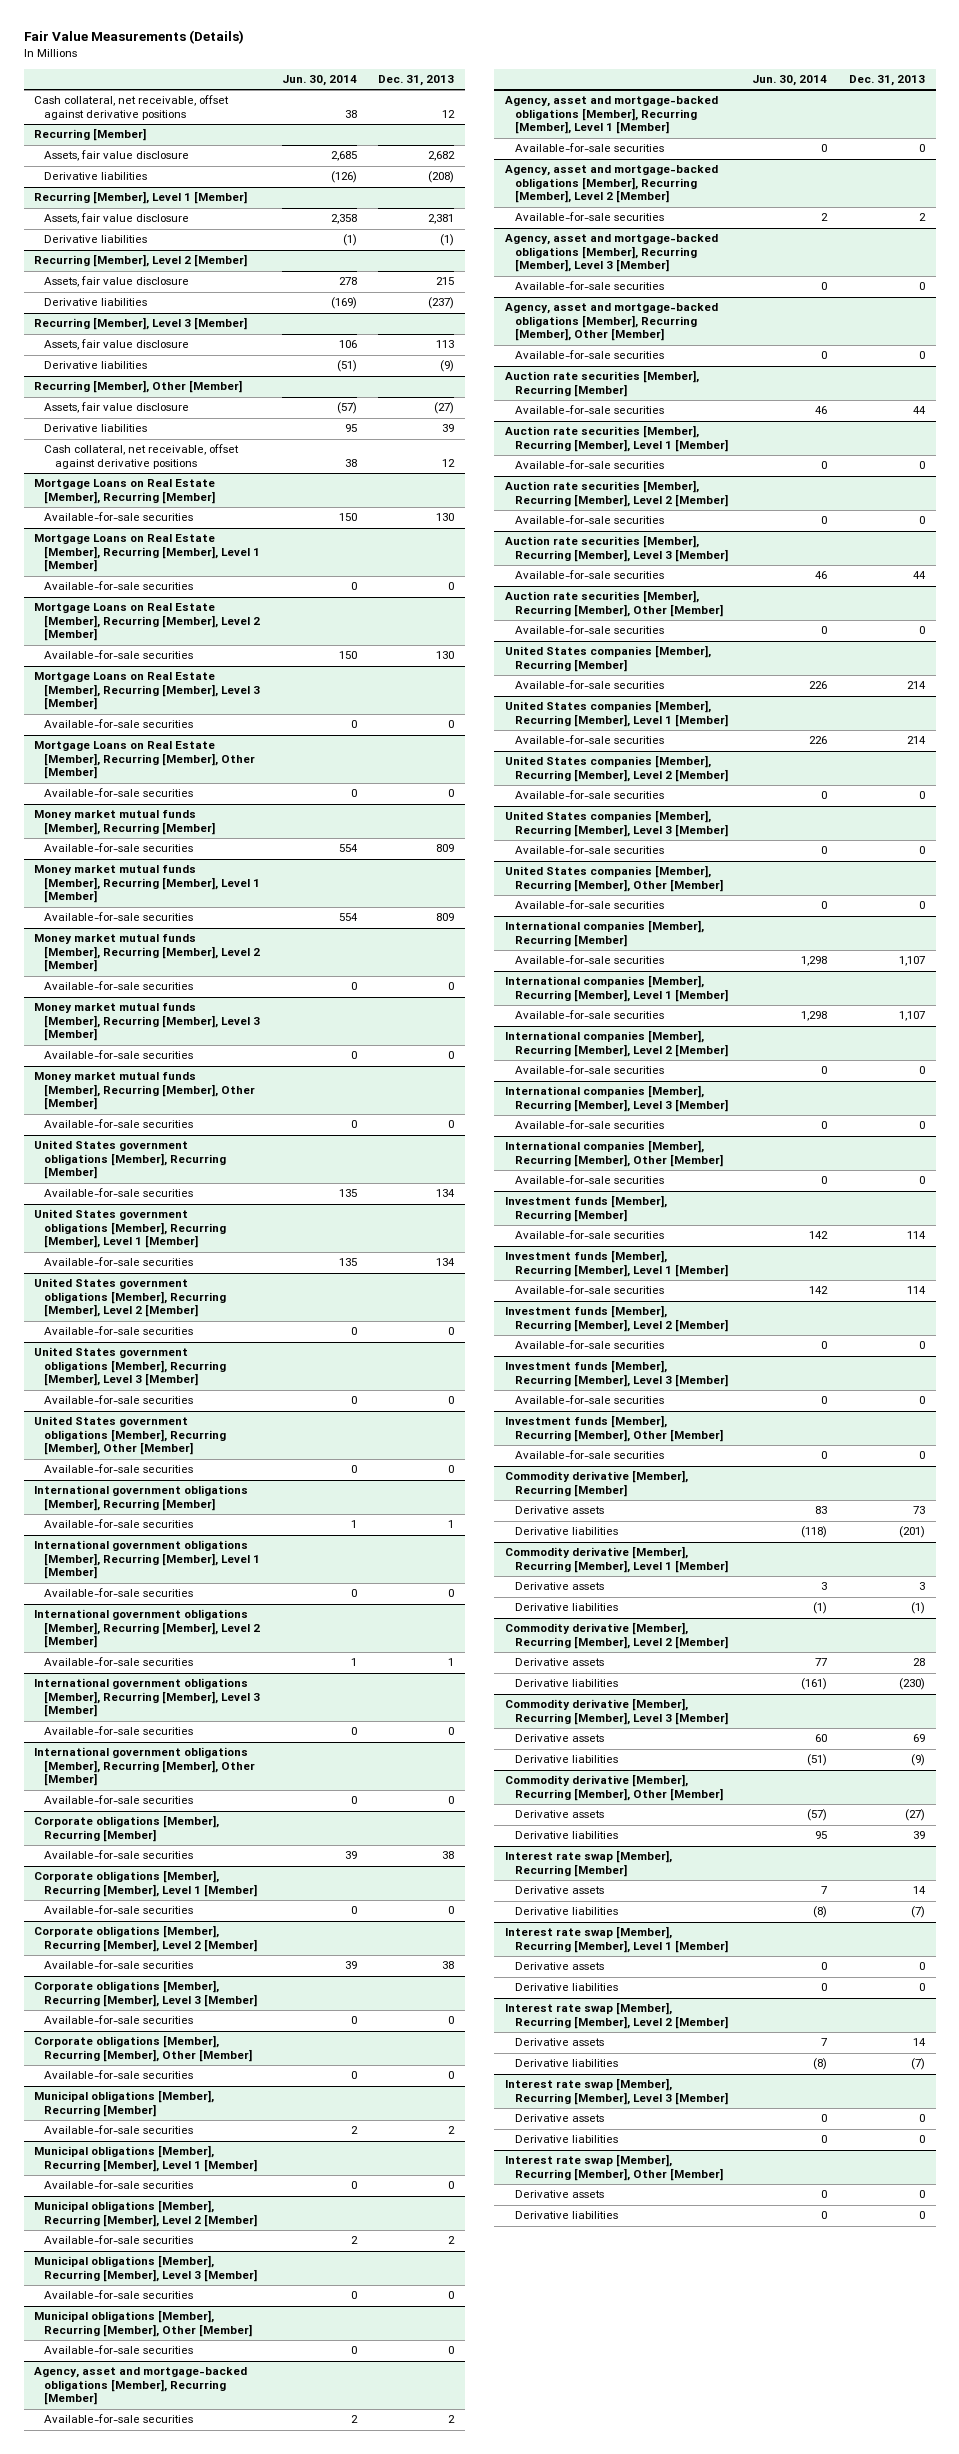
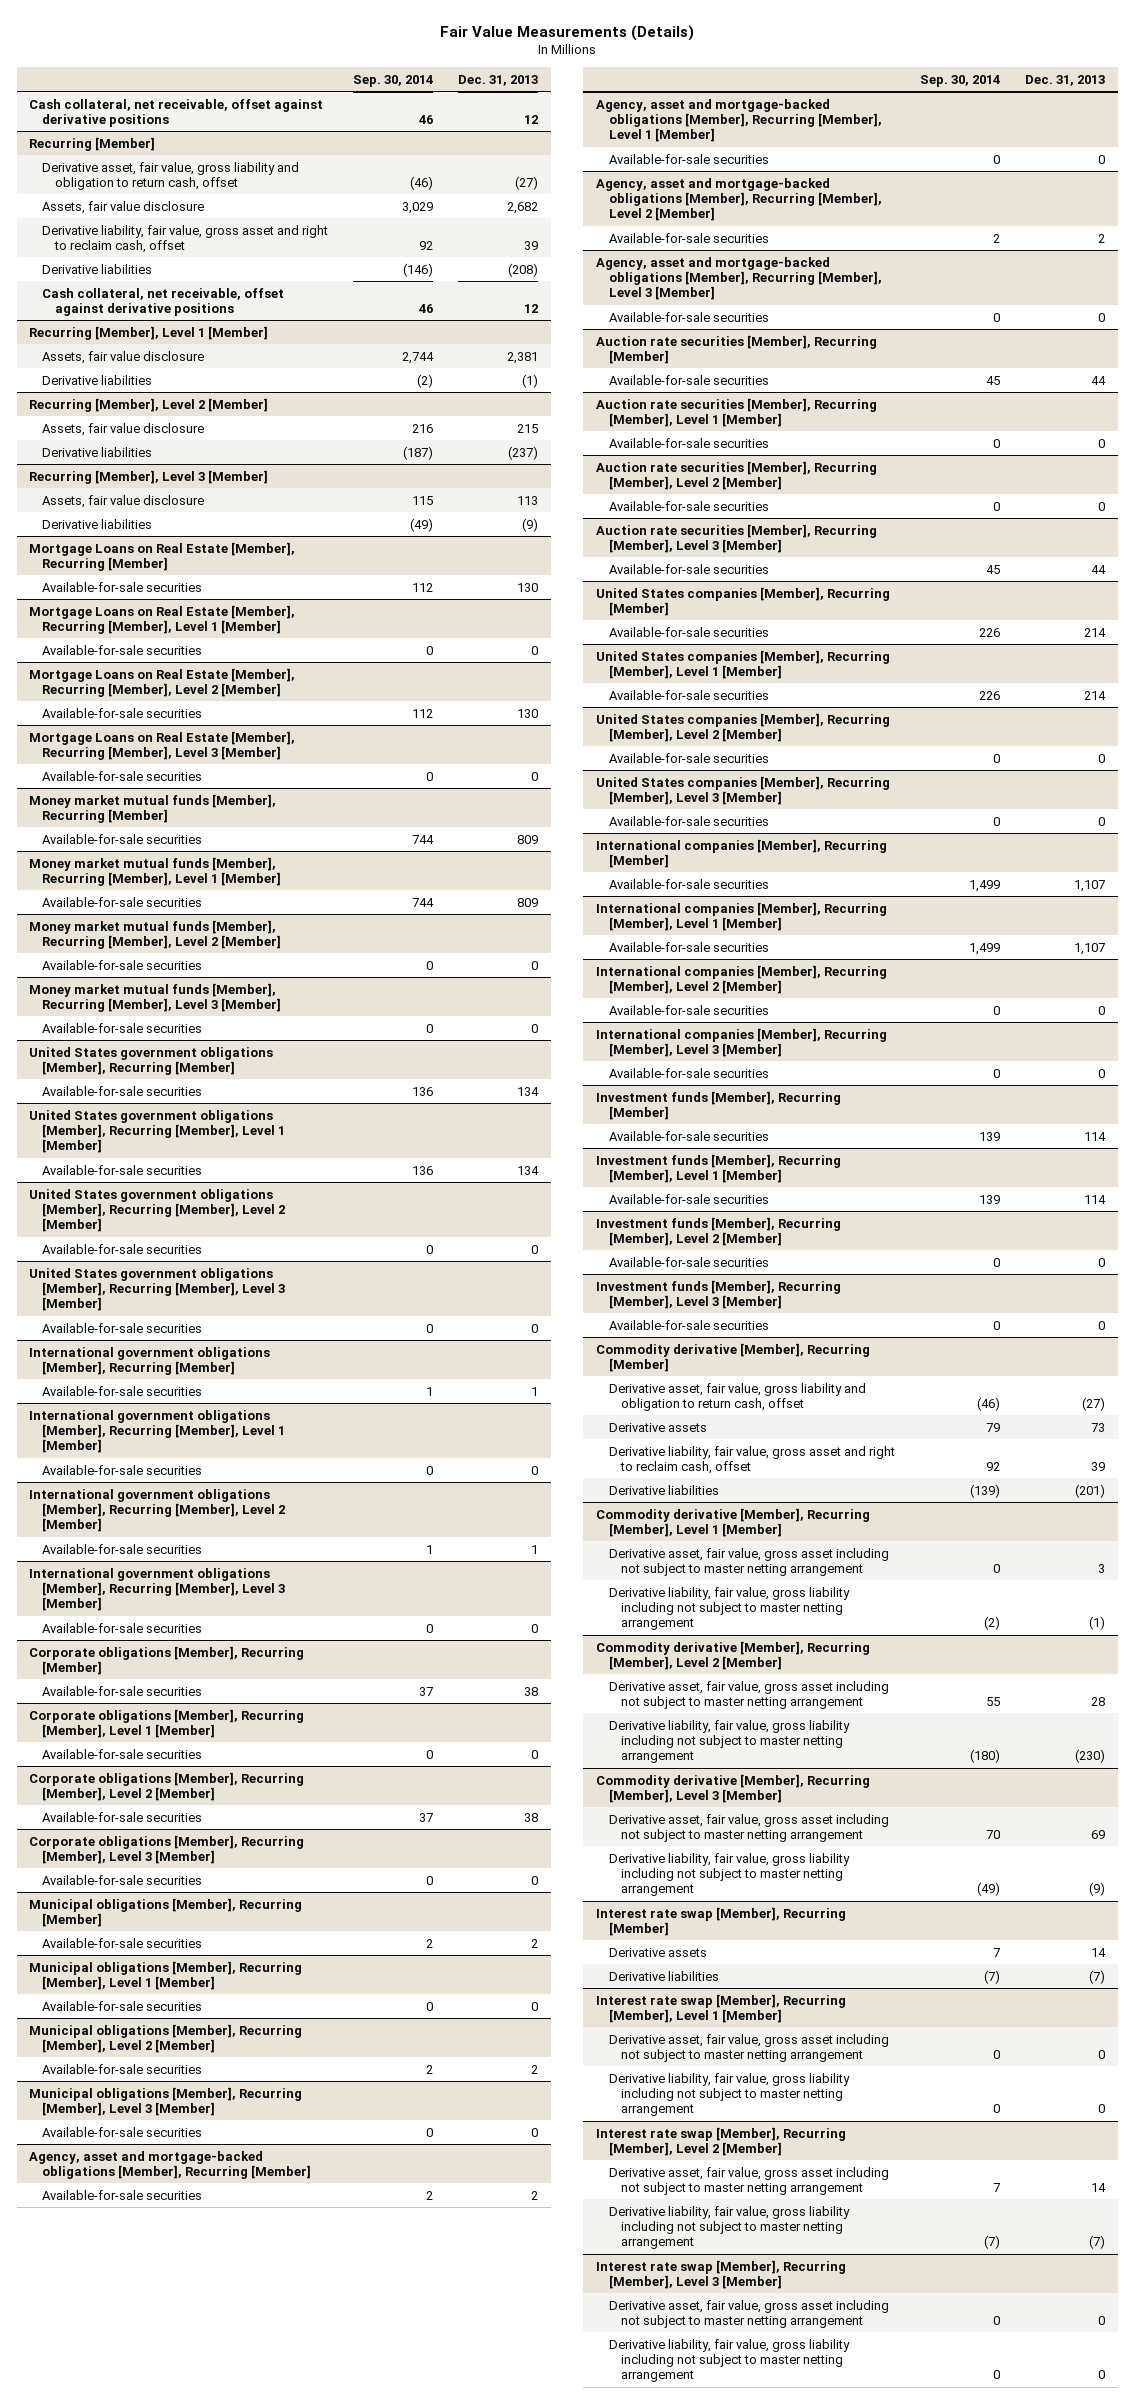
- | Jun. 30, 2014 | Dec. 31, 2013
+ | Sep. 30, 2014 | Dec. 31, 2013
@ Recurring [Member]
+ Derivative asset, fair value, gross liability and obligation to return cash, offset | (46) | (27)
+ Derivative liability, fair value, gross asset and right to reclaim cash, offset | 92 | 39
+ Cash collateral, net receivable, offset against derivative positions | 46 | 12
- Recurring [Member], Other [Member]
- Assets, fair value disclosure | (57) | (27)
- Derivative liabilities | 95 | 39
- Cash collateral, net receivable, offset against derivative positions | 38 | 12
- Mortgage Loans on Real Estate [Member], Recurring [Member], Other [Member]
- Available-for-sale securities | 0 | 0
- Money market mutual funds [Member], Recurring [Member], Other [Member]
- Available-for-sale securities | 0 | 0
- United States government obligations [Member], Recurring [Member], Other [Member]
- Available-for-sale securities | 0 | 0
- International government obligations [Member], Recurring [Member], Other [Member]
- Available-for-sale securities | 0 | 0
- Corporate obligations [Member], Recurring [Member], Other [Member]
- Available-for-sale securities | 0 | 0
- Municipal obligations [Member], Recurring [Member], Other [Member]
- Available-for-sale securities | 0 | 0
- Agency, asset and mortgage-backed obligations [Member], Recurring [Member], Other [Member]
- Available-for-sale securities | 0 | 0
- Auction rate securities [Member], Recurring [Member], Other [Member]
- Available-for-sale securities | 0 | 0
- United States companies [Member], Recurring [Member], Other [Member]
- Available-for-sale securities | 0 | 0
- International companies [Member], Recurring [Member], Other [Member]
- Available-for-sale securities | 0 | 0
- Investment funds [Member], Recurring [Member], Other [Member]
- Available-for-sale securities | 0 | 0
@ Commodity derivative [Member], Recurring [Member]
+ Derivative asset, fair value, gross liability and obligation to return cash, offset | (46) | (27)
+ Derivative liability, fair value, gross asset and right to reclaim cash, offset | 92 | 39
@ Commodity derivative [Member], Recurring [Member], Level 1 [Member]
- Derivative assets | 3 | 3
- Derivative liabilities | (1) | (1)
+ Derivative asset, fair value, gross asset including not subject to master netting arrangement | 0 | 3
+ Derivative liability, fair value, gross liability including not subject to master netting arrangement | (2) | (1)
@ Commodity derivative [Member], Recurring [Member], Level 2 [Member]
- Derivative assets | 77 | 28
- Derivative liabilities | (161) | (230)
+ Derivative asset, fair value, gross asset including not subject to master netting arrangement | 55 | 28
+ Derivative liability, fair value, gross liability including not subject to master netting arrangement | (180) | (230)
@ Commodity derivative [Member], Recurring [Member], Level 3 [Member]
- Derivative assets | 60 | 69
- Derivative liabilities | (51) | (9)
- Commodity derivative [Member], Recurring [Member], Other [Member]
- Derivative assets | (57) | (27)
- Derivative liabilities | 95 | 39
@ Commodity derivative [Member], Recurring [Member], Level 3 [Member]
+ Derivative asset, fair value, gross asset including not subject to master netting arrangement | 70 | 69
+ Derivative liability, fair value, gross liability including not subject to master netting arrangement | (49) | (9)
@ Interest rate swap [Member], Recurring [Member], Level 1 [Member]
- Derivative assets | 0 | 0
- Derivative liabilities | 0 | 0
+ Derivative asset, fair value, gross asset including not subject to master netting arrangement | 0 | 0
+ Derivative liability, fair value, gross liability including not subject to master netting arrangement | 0 | 0
@ Interest rate swap [Member], Recurring [Member], Level 2 [Member]
- Derivative assets | 7 | 14
- Derivative liabilities | (8) | (7)
+ Derivative asset, fair value, gross asset including not subject to master netting arrangement | 7 | 14
+ Derivative liability, fair value, gross liability including not subject to master netting arrangement | (7) | (7)
@ Interest rate swap [Member], Recurring [Member], Level 3 [Member]
- Derivative assets | 0 | 0
- Derivative liabilities | 0 | 0
- Interest rate swap [Member], Recurring [Member], Other [Member]
- Derivative assets | 0 | 0
- Derivative liabilities | 0 | 0
@ Interest rate swap [Member], Recurring [Member], Level 3 [Member]
+ Derivative asset, fair value, gross asset including not subject to master netting arrangement | 0 | 0
+ Derivative liability, fair value, gross liability including not subject to master netting arrangement | 0 | 0

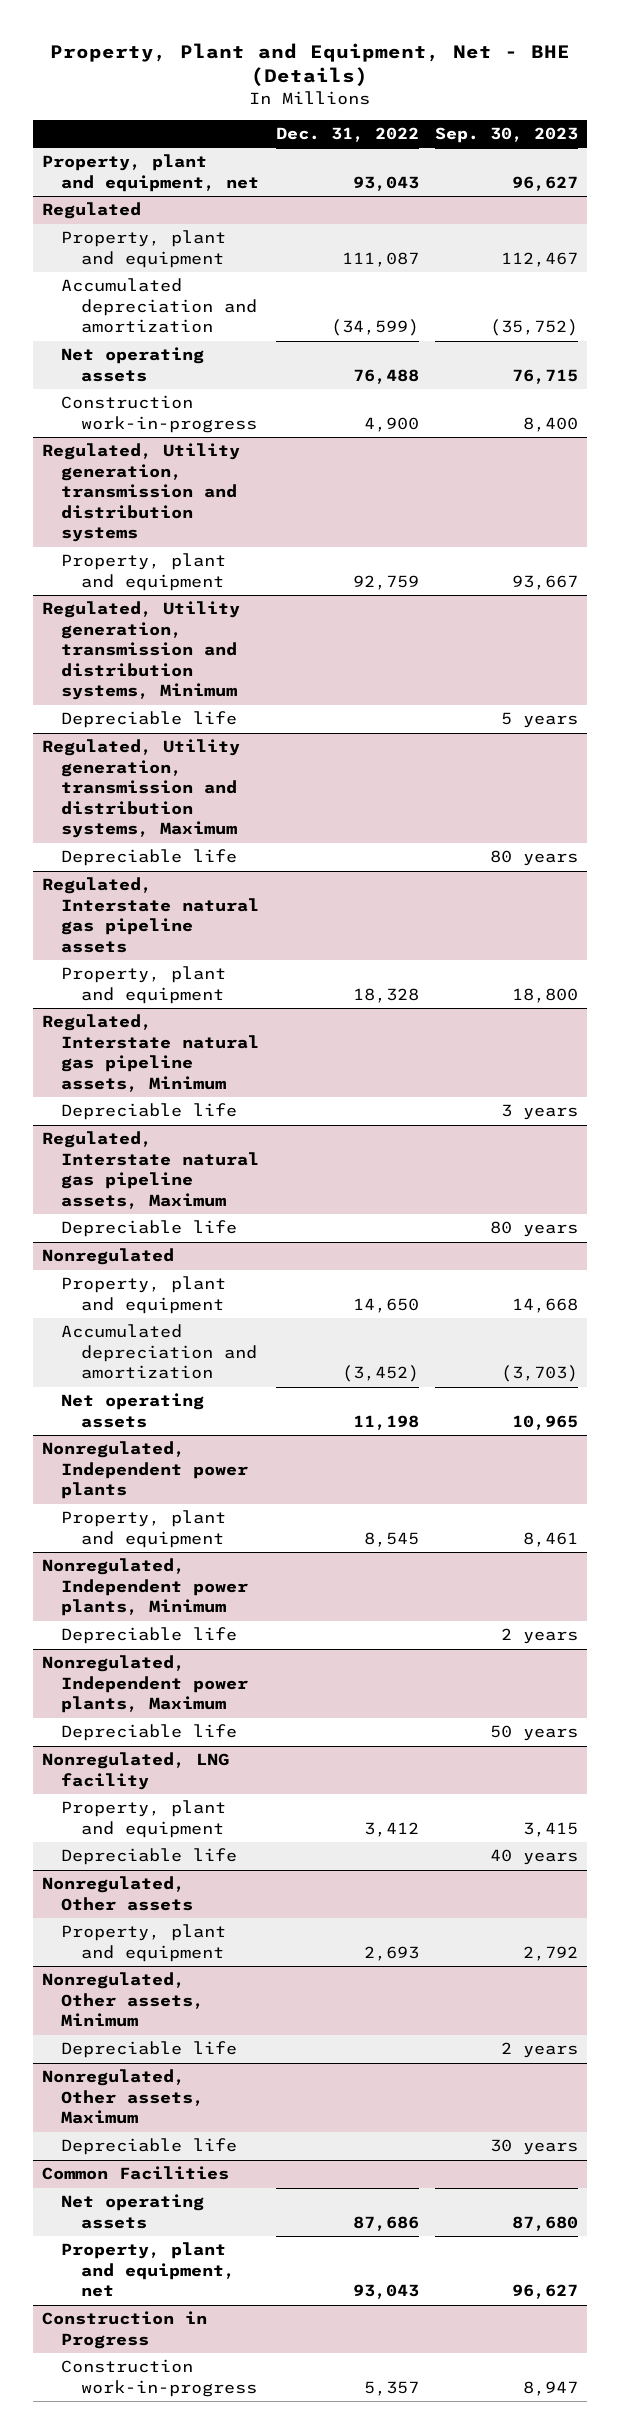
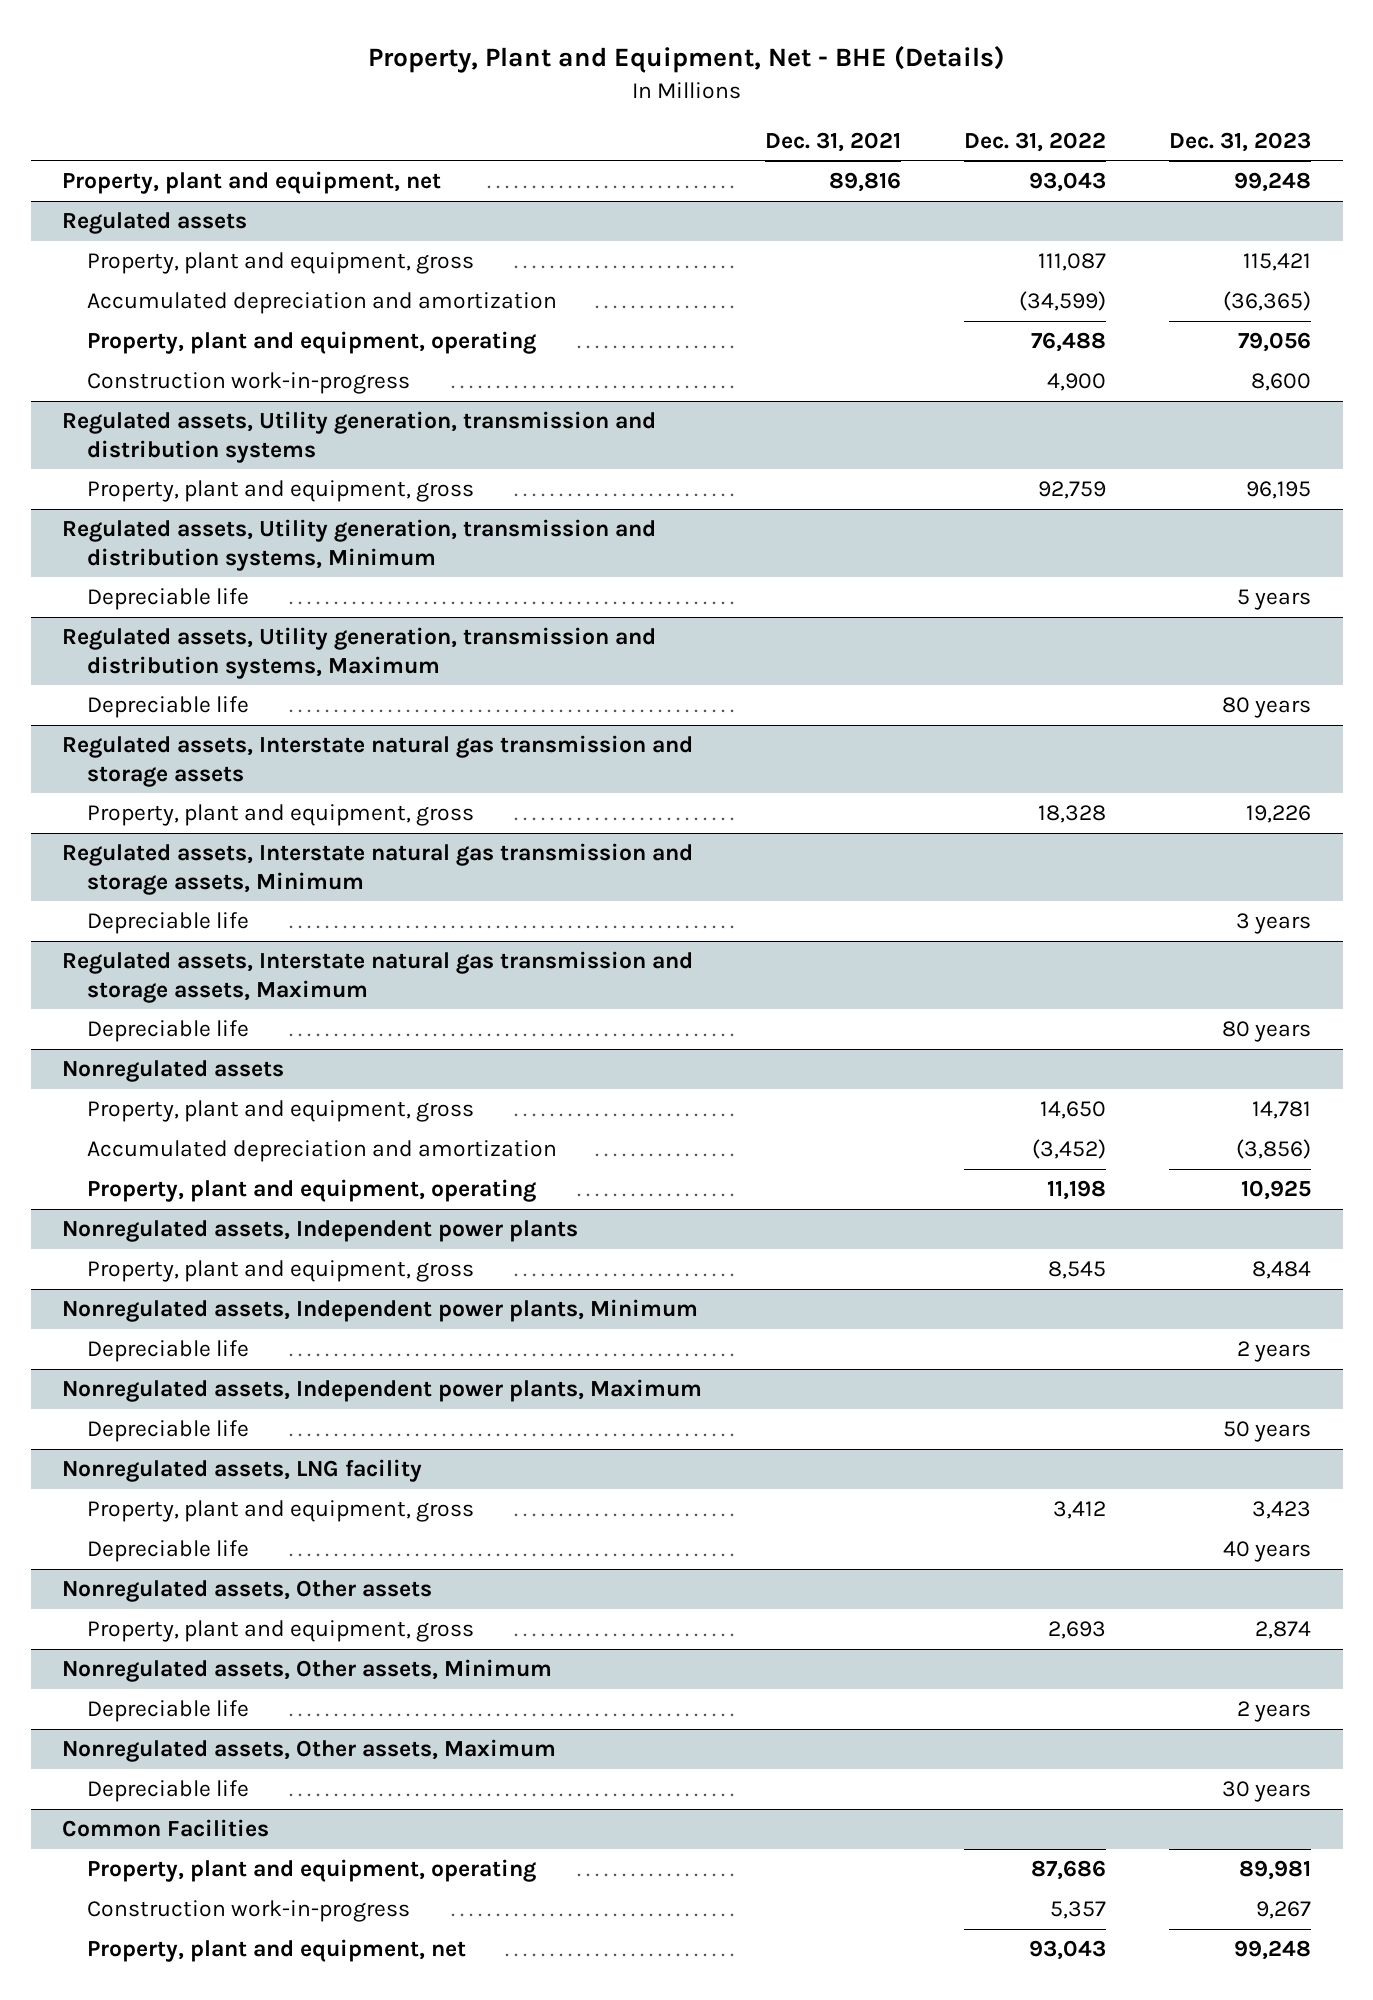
- | Dec. 31, 2022 | Sep. 30, 2023
+ | Dec. 31, 2021 | Dec. 31, 2022 | Dec. 31, 2023
- Regulated
- Property, plant and equipment | 111,087 | 112,467
+ Regulated assets
+ Property, plant and equipment, gross | | 111,087 | 115,421
- Net operating assets | 76,488 | 76,715
+ Property, plant and equipment, operating | | 76,488 | 79,056
- Regulated, Utility generation, transmission and distribution systems
- Property, plant and equipment | 92,759 | 93,667
- Regulated, Utility generation, transmission and distribution systems, Minimum
+ Regulated assets, Utility generation, transmission and distribution systems
+ Property, plant and equipment, gross | | 92,759 | 96,195
+ Regulated assets, Utility generation, transmission and distribution systems, Minimum
- Regulated, Utility generation, transmission and distribution systems, Maximum
+ Regulated assets, Utility generation, transmission and distribution systems, Maximum
- Regulated, Interstate natural gas pipeline assets
- Property, plant and equipment | 18,328 | 18,800
- Regulated, Interstate natural gas pipeline assets, Minimum
+ Regulated assets, Interstate natural gas transmission and storage assets
+ Property, plant and equipment, gross | | 18,328 | 19,226
+ Regulated assets, Interstate natural gas transmission and storage assets, Minimum
- Regulated, Interstate natural gas pipeline assets, Maximum
+ Regulated assets, Interstate natural gas transmission and storage assets, Maximum
- Nonregulated
- Property, plant and equipment | 14,650 | 14,668
+ Nonregulated assets
+ Property, plant and equipment, gross | | 14,650 | 14,781
- Net operating assets | 11,198 | 10,965
- Nonregulated, Independent power plants
- Property, plant and equipment | 8,545 | 8,461
- Nonregulated, Independent power plants, Minimum
+ Property, plant and equipment, operating | | 11,198 | 10,925
+ Nonregulated assets, Independent power plants
+ Property, plant and equipment, gross | | 8,545 | 8,484
+ Nonregulated assets, Independent power plants, Minimum
- Nonregulated, Independent power plants, Maximum
+ Nonregulated assets, Independent power plants, Maximum
- Nonregulated, LNG facility
- Property, plant and equipment | 3,412 | 3,415
+ Nonregulated assets, LNG facility
+ Property, plant and equipment, gross | | 3,412 | 3,423
- Nonregulated, Other assets
- Property, plant and equipment | 2,693 | 2,792
- Nonregulated, Other assets, Minimum
+ Nonregulated assets, Other assets
+ Property, plant and equipment, gross | | 2,693 | 2,874
+ Nonregulated assets, Other assets, Minimum
- Nonregulated, Other assets, Maximum
+ Nonregulated assets, Other assets, Maximum
@ Common Facilities
- Net operating assets | 87,686 | 87,680
- Construction in Progress
@ Common Facilities
+ Property, plant and equipment, operating | | 87,686 | 89,981
moved down: Property, plant and equipment, net | | 93,043 | 99,248

